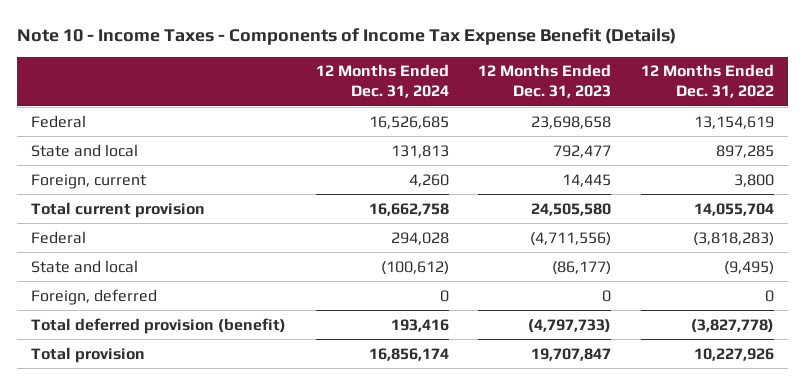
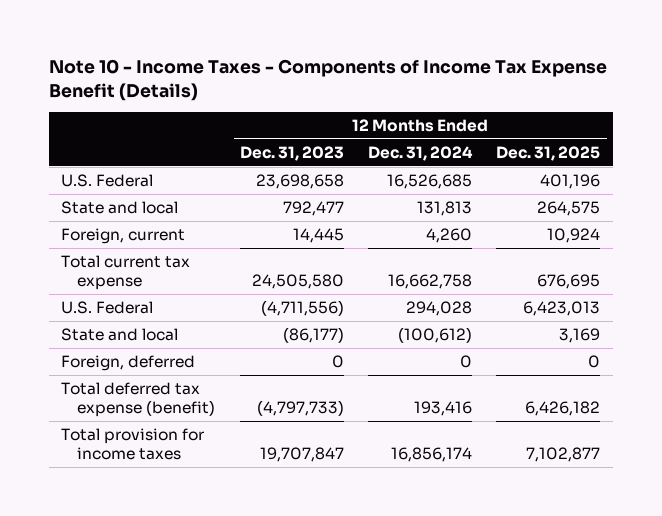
- | 12 Months Ended Dec. 31, 2024 | 12 Months Ended Dec. 31, 2023 | 12 Months Ended Dec. 31, 2022
+ | 12 Months Ended Dec. 31, 2023 | 12 Months Ended Dec. 31, 2024 | 12 Months Ended Dec. 31, 2025
- Federal | 16,526,685 | 23,698,658 | 13,154,619
+ U.S. Federal | 23,698,658 | 16,526,685 | 401,196
- Total current provision | 16,662,758 | 24,505,580 | 14,055,704
- Federal | 294,028 | (4,711,556) | (3,818,283)
+ Total current tax expense | 24,505,580 | 16,662,758 | 676,695
+ U.S. Federal | (4,711,556) | 294,028 | 6,423,013
- Total deferred provision (benefit) | 193,416 | (4,797,733) | (3,827,778)
- Total provision | 16,856,174 | 19,707,847 | 10,227,926
+ Total deferred tax expense (benefit) | (4,797,733) | 193,416 | 6,426,182
+ Total provision for income taxes | 19,707,847 | 16,856,174 | 7,102,877

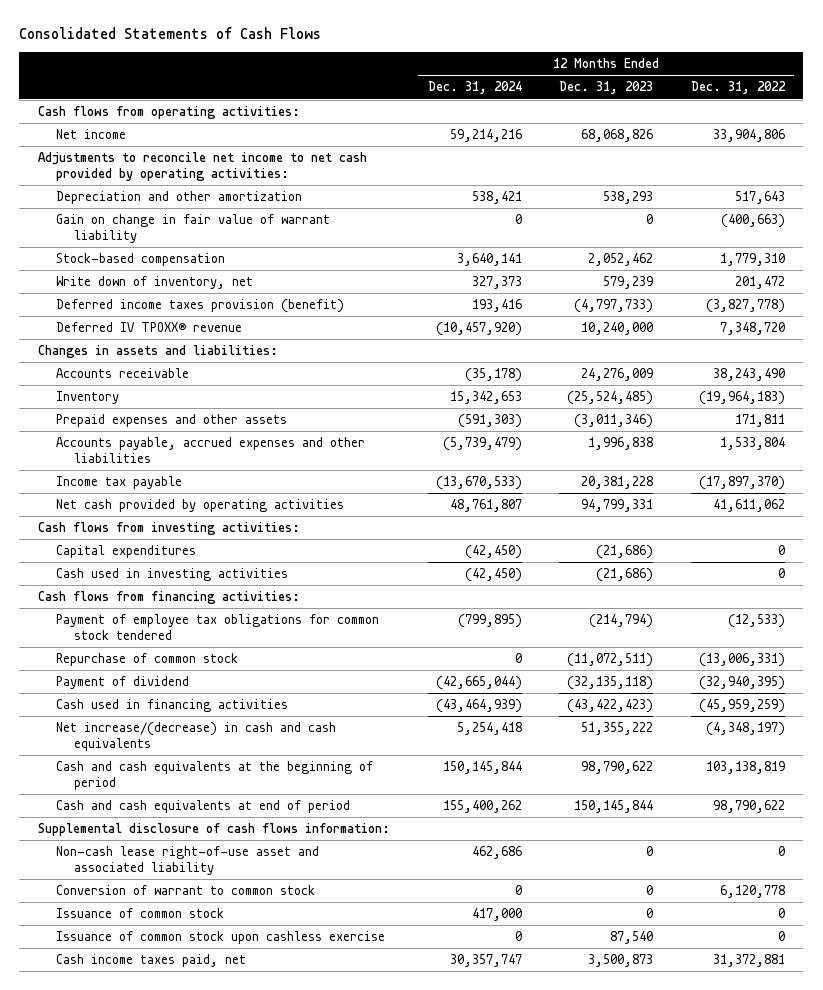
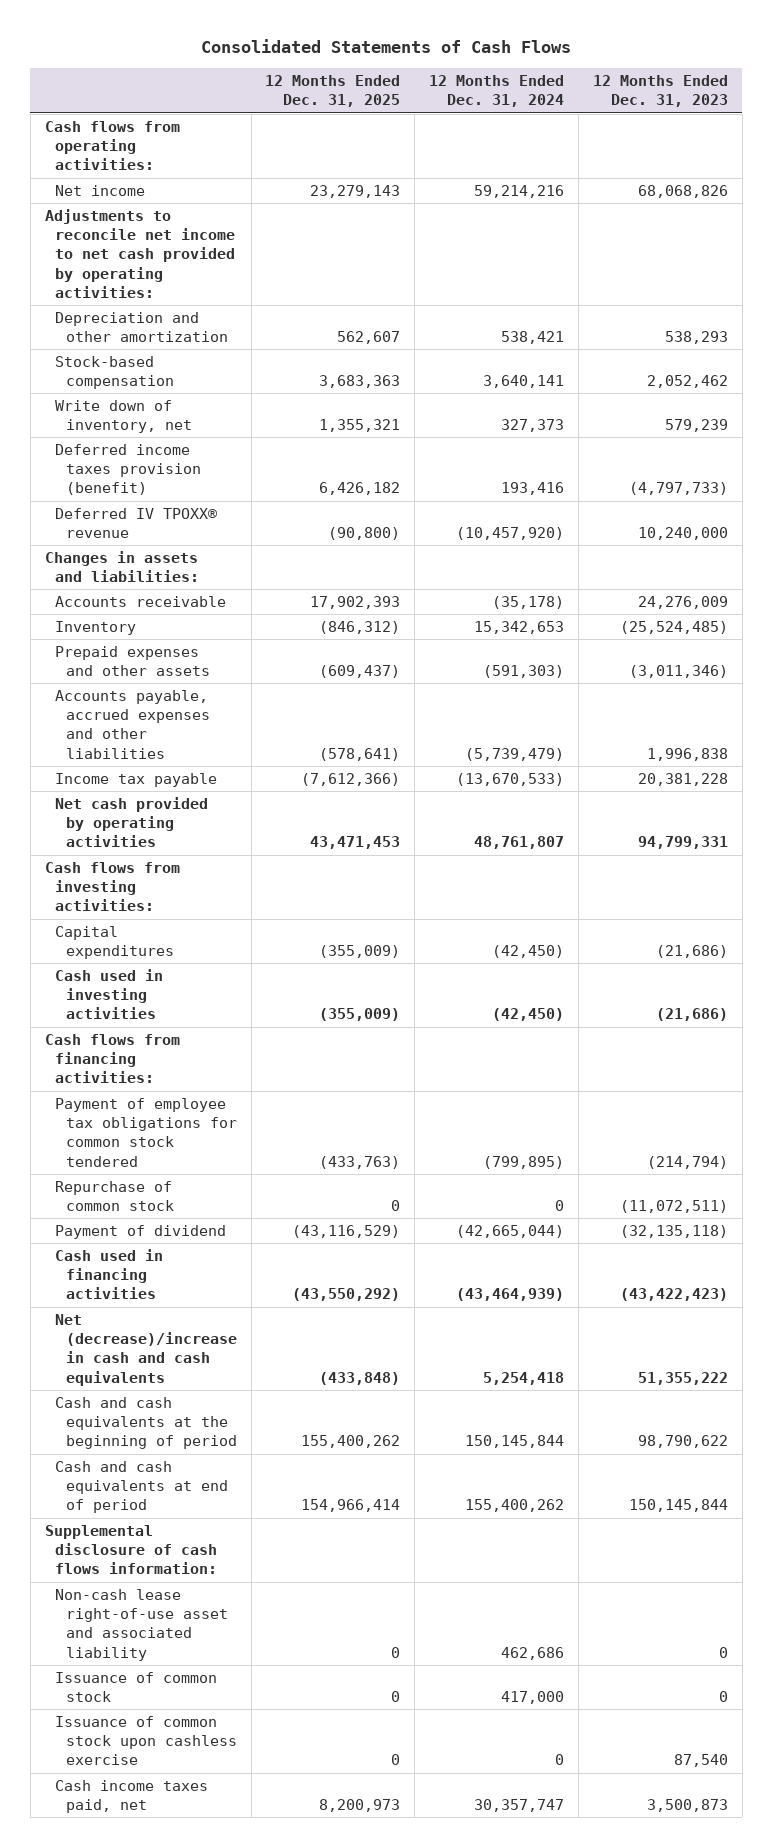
- | 12 Months Ended Dec. 31, 2024 | 12 Months Ended Dec. 31, 2023 | 12 Months Ended Dec. 31, 2022
+ | 12 Months Ended Dec. 31, 2025 | 12 Months Ended Dec. 31, 2024 | 12 Months Ended Dec. 31, 2023
- Gain on change in fair value of warrant liability | 0 | 0 | (400,663)
- Net increase/(decrease) in cash and cash equivalents | 5,254,418 | 51,355,222 | (4,348,197)
+ Net (decrease)/increase in cash and cash equivalents | (433,848) | 5,254,418 | 51,355,222
- Conversion of warrant to common stock | 0 | 0 | 6,120,778

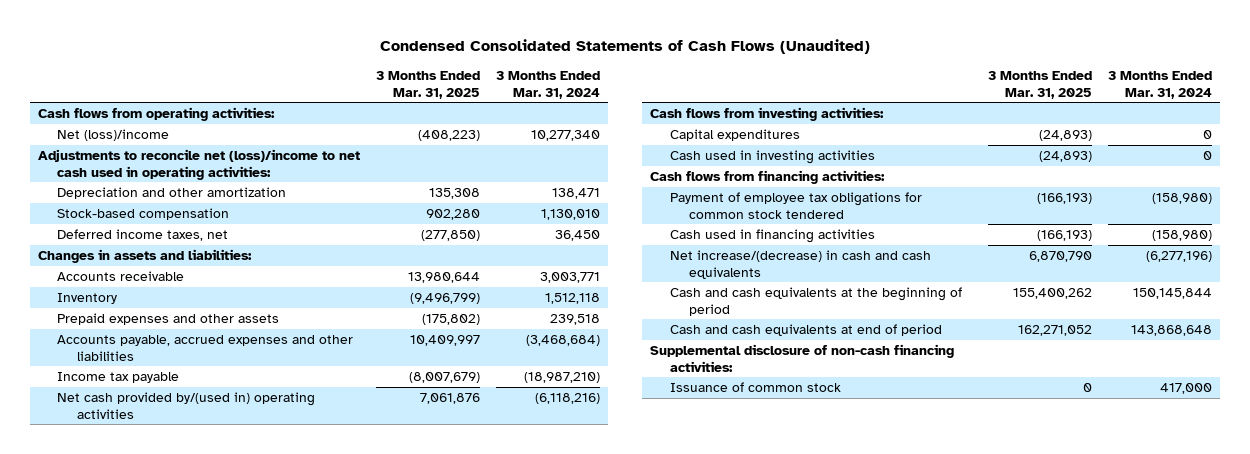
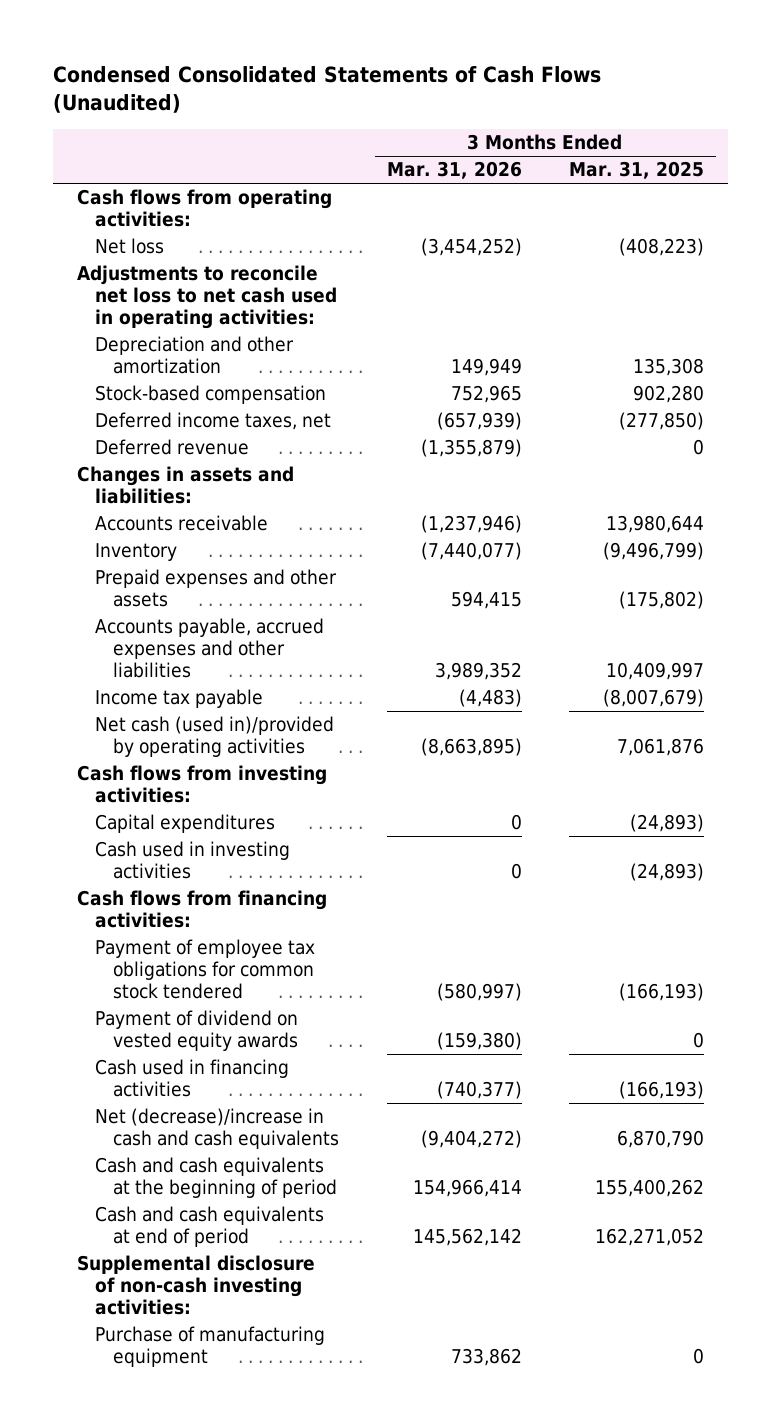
- | 3 Months Ended Mar. 31, 2025 | 3 Months Ended Mar. 31, 2024
+ | 3 Months Ended Mar. 31, 2026 | 3 Months Ended Mar. 31, 2025
- Net (loss)/income | (408,223) | 10,277,340
- Adjustments to reconcile net (loss)/income to net cash used in operating activities:
+ Net loss | (3,454,252) | (408,223)
+ Adjustments to reconcile net loss to net cash used in operating activities:
+ Deferred revenue | (1,355,879) | 0
- Net cash provided by/(used in) operating activities | 7,061,876 | (6,118,216)
+ Net cash (used in)/provided by operating activities | (8,663,895) | 7,061,876
+ Payment of dividend on vested equity awards | (159,380) | 0
- Net increase/(decrease) in cash and cash equivalents | 6,870,790 | (6,277,196)
+ Net (decrease)/increase in cash and cash equivalents | (9,404,272) | 6,870,790
- Supplemental disclosure of non-cash financing activities:
- Issuance of common stock | 0 | 417,000
+ Supplemental disclosure of non-cash investing activities:
+ Purchase of manufacturing equipment | 733,862 | 0

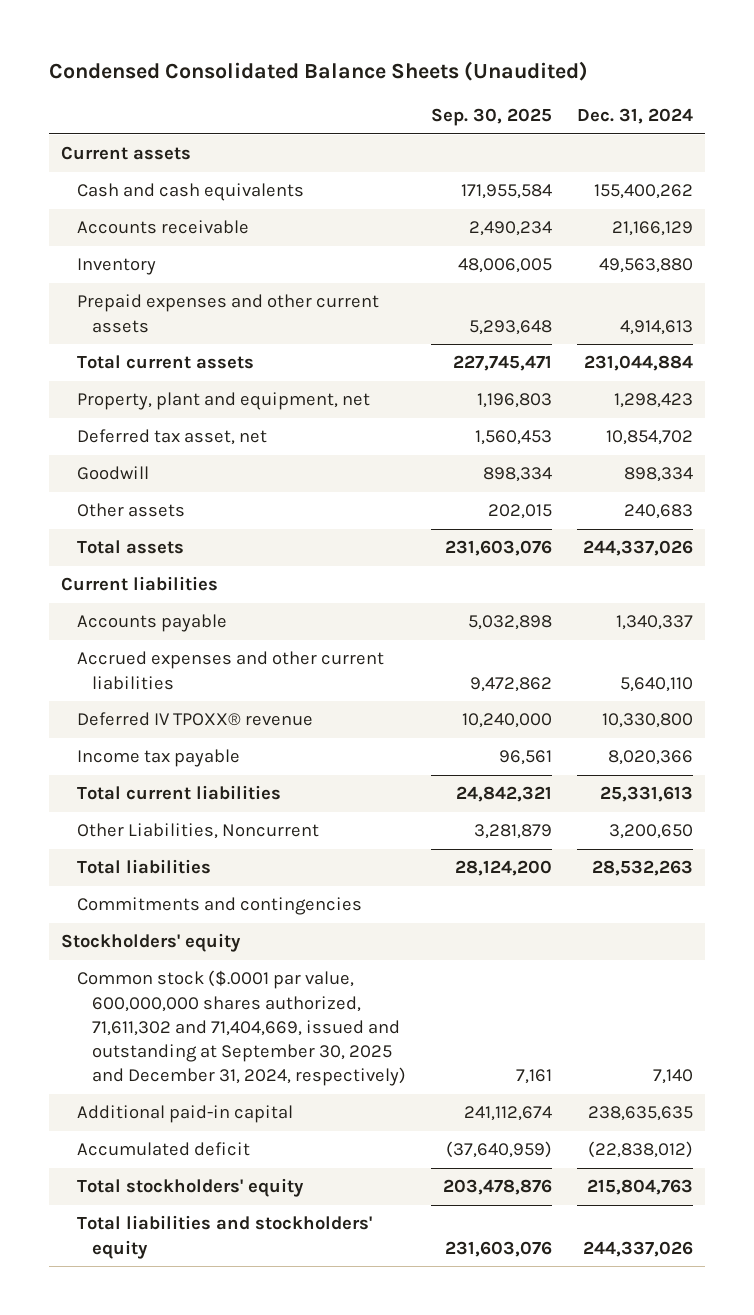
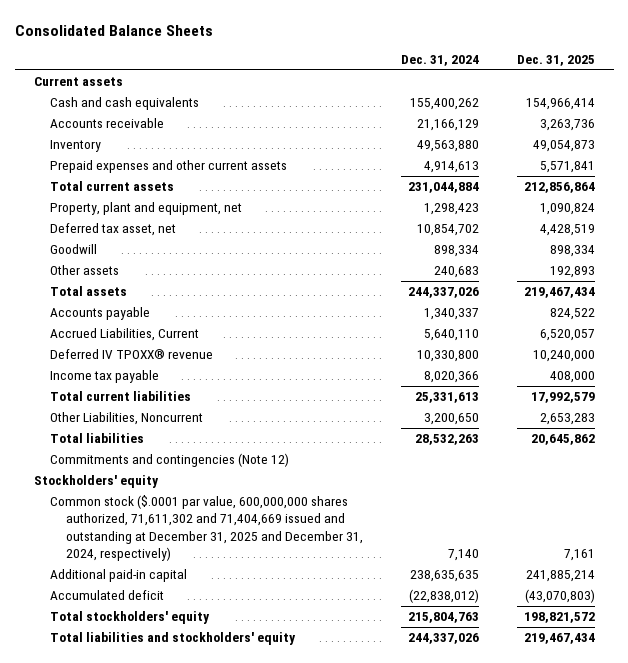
- Condensed Consolidated Balance Sheets (Unaudited)
+ Consolidated Balance Sheets
- | Sep. 30, 2025 | Dec. 31, 2024
+ | Dec. 31, 2024 | Dec. 31, 2025
- Current liabilities
- Accrued expenses and other current liabilities | 9,472,862 | 5,640,110
+ Accrued Liabilities, Current | 5,640,110 | 6,520,057
- Commitments and contingencies
+ Commitments and contingencies (Note 12)
- Common stock ($.0001 par value, 600,000,000 shares authorized, 71,611,302 and 71,404,669, issued and outstanding at September 30, 2025 and December 31, 2024, respectively) | 7,161 | 7,140
+ Common stock ($.0001 par value, 600,000,000 shares authorized, 71,611,302 and 71,404,669 issued and outstanding at December 31, 2025 and December 31, 2024, respectively) | 7,140 | 7,161

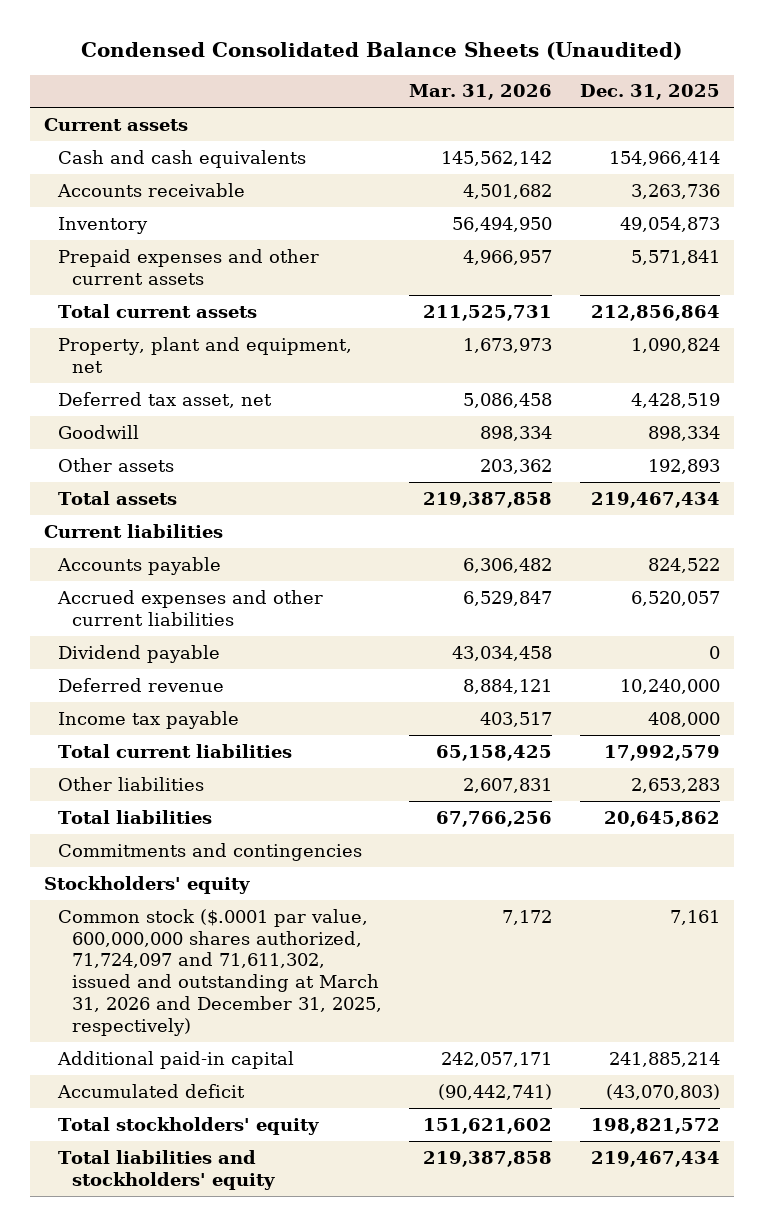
- Consolidated Balance Sheets
+ Condensed Consolidated Balance Sheets (Unaudited)
- | Dec. 31, 2024 | Dec. 31, 2025
+ | Mar. 31, 2026 | Dec. 31, 2025
+ Current liabilities
- Accrued Liabilities, Current | 5,640,110 | 6,520,057
- Deferred IV TPOXX® revenue | 10,330,800 | 10,240,000
+ Accrued expenses and other current liabilities | 6,529,847 | 6,520,057
+ Dividend payable | 43,034,458 | 0
+ Deferred revenue | 8,884,121 | 10,240,000
- Other Liabilities, Noncurrent | 3,200,650 | 2,653,283
+ Other liabilities | 2,607,831 | 2,653,283
- Commitments and contingencies (Note 12)
+ Commitments and contingencies
- Common stock ($.0001 par value, 600,000,000 shares authorized, 71,611,302 and 71,404,669 issued and outstanding at December 31, 2025 and December 31, 2024, respectively) | 7,140 | 7,161
+ Common stock ($.0001 par value, 600,000,000 shares authorized, 71,724,097 and 71,611,302, issued and outstanding at March 31, 2026 and December 31, 2025, respectively) | 7,172 | 7,161

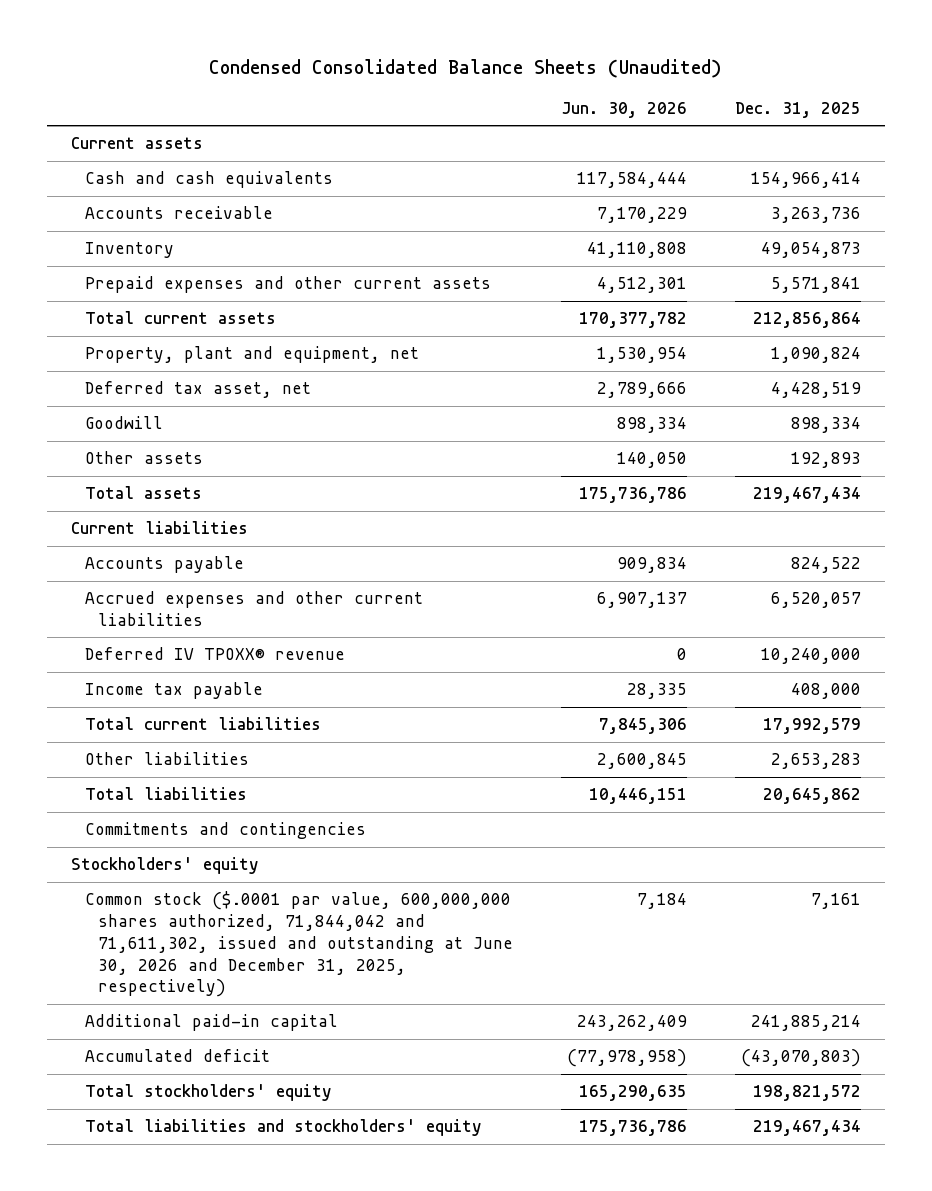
- | Mar. 31, 2026 | Dec. 31, 2025
+ | Jun. 30, 2026 | Dec. 31, 2025
- Dividend payable | 43,034,458 | 0
- Deferred revenue | 8,884,121 | 10,240,000
+ Deferred IV TPOXX® revenue | 0 | 10,240,000
- Common stock ($.0001 par value, 600,000,000 shares authorized, 71,724,097 and 71,611,302, issued and outstanding at March 31, 2026 and December 31, 2025, respectively) | 7,172 | 7,161
+ Common stock ($.0001 par value, 600,000,000 shares authorized, 71,844,042 and 71,611,302, issued and outstanding at June 30, 2026 and December 31, 2025, respectively) | 7,184 | 7,161

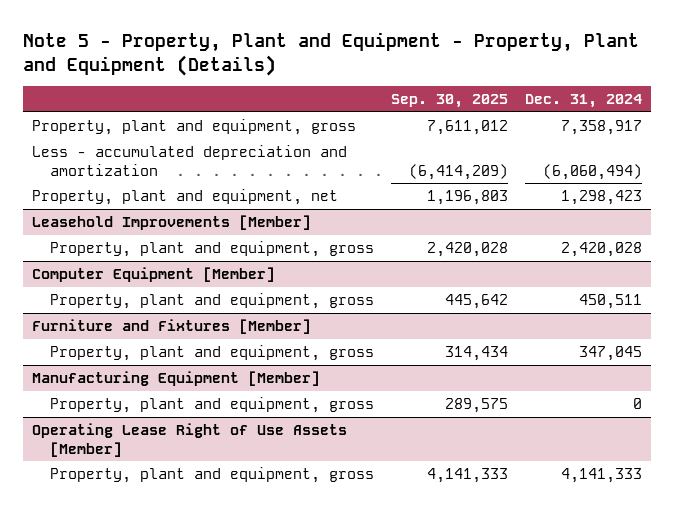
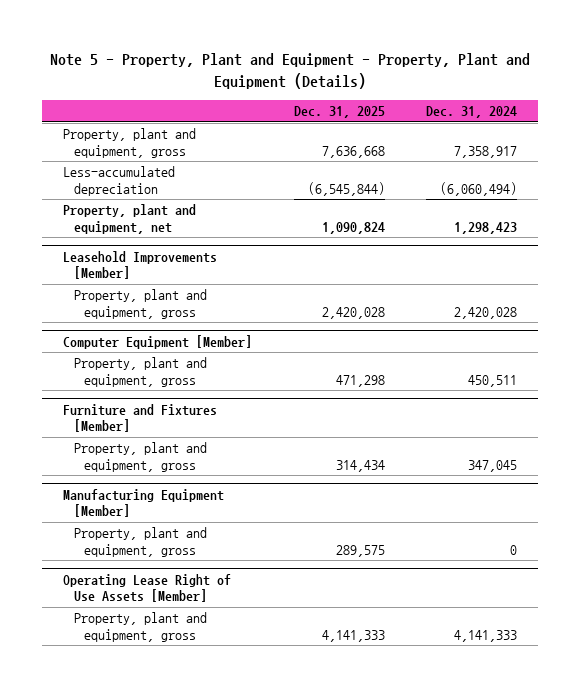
- | Sep. 30, 2025 | Dec. 31, 2024
+ | Dec. 31, 2025 | Dec. 31, 2024
- Less - accumulated depreciation and amortization | (6,414,209) | (6,060,494)
+ Less-accumulated depreciation | (6,545,844) | (6,060,494)

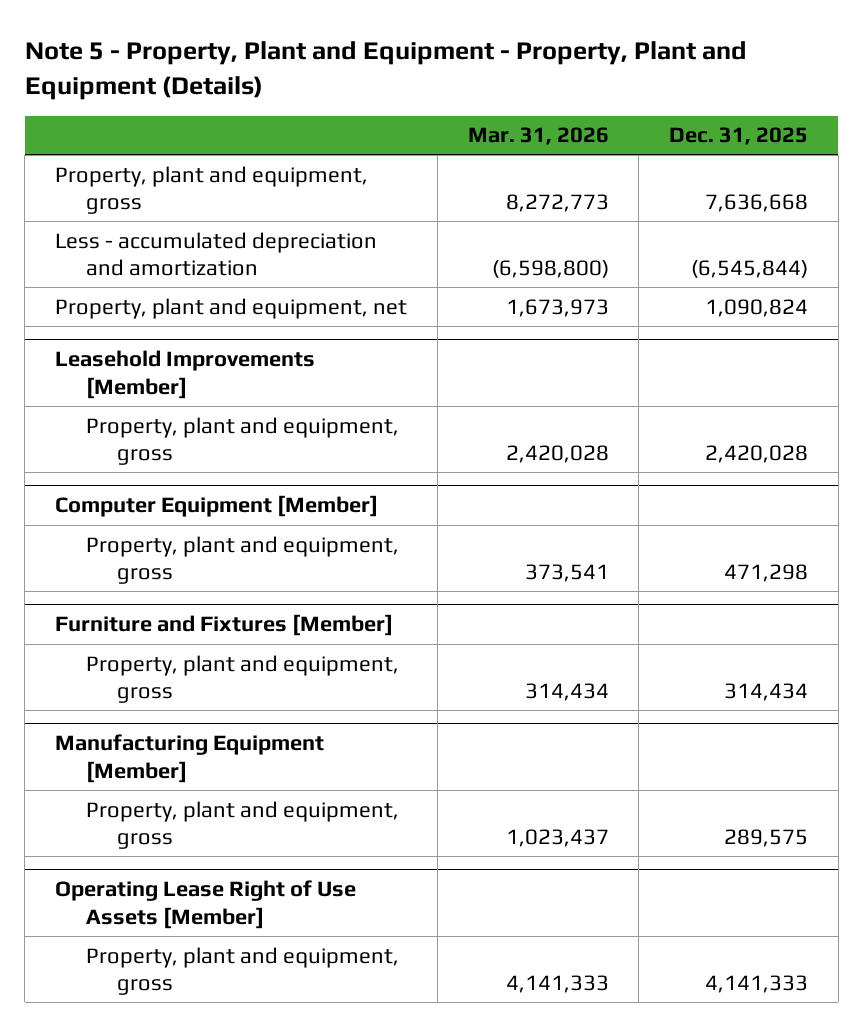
- | Dec. 31, 2025 | Dec. 31, 2024
+ | Mar. 31, 2026 | Dec. 31, 2025
- Less-accumulated depreciation | (6,545,844) | (6,060,494)
+ Less - accumulated depreciation and amortization | (6,598,800) | (6,545,844)

